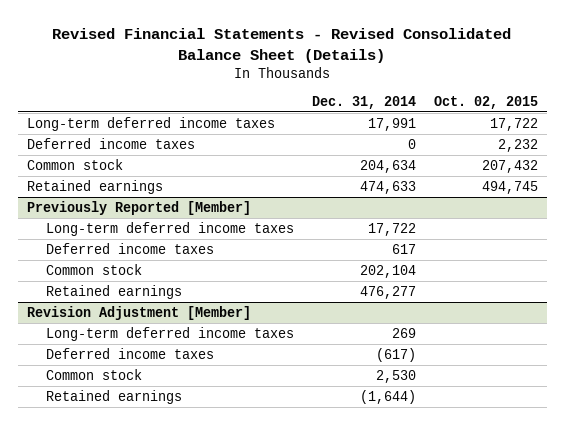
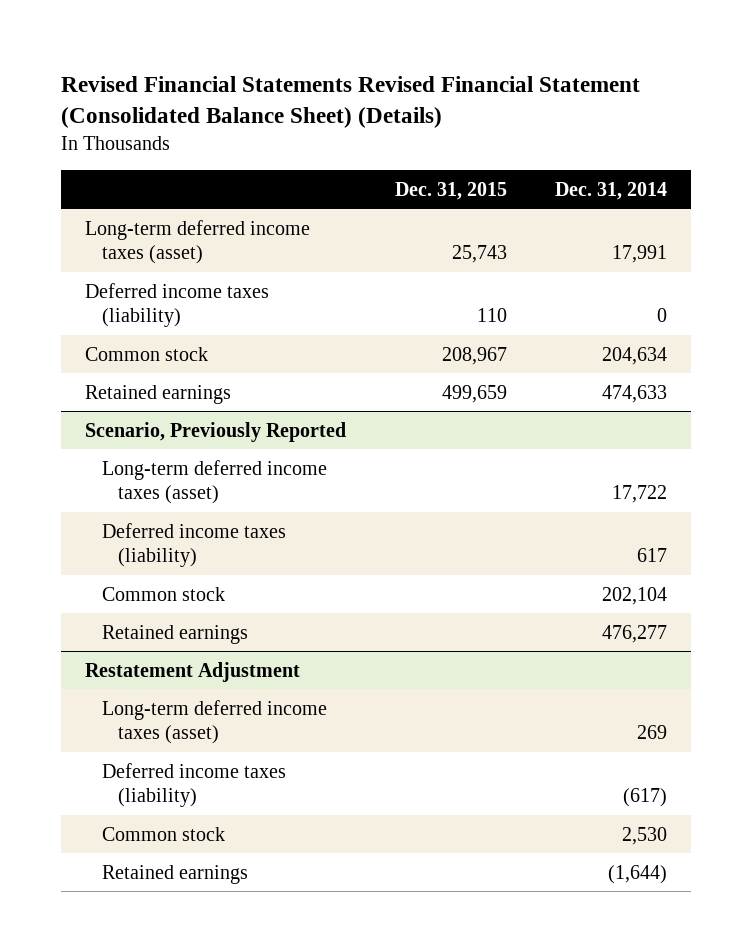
- Revised Financial Statements - Revised Consolidated Balance Sheet (Details)
+ Revised Financial Statements Revised Financial Statement (Consolidated Balance Sheet) (Details)
- | Dec. 31, 2014 | Oct. 02, 2015
+ | Dec. 31, 2015 | Dec. 31, 2014
- Long-term deferred income taxes | 17,991 | 17,722
- Deferred income taxes | 0 | 2,232
+ Long-term deferred income taxes (asset) | 25,743 | 17,991
+ Deferred income taxes (liability) | 110 | 0
- Previously Reported [Member]
- Long-term deferred income taxes | 17,722 |
- Deferred income taxes | 617 |
+ Scenario, Previously Reported
+ Long-term deferred income taxes (asset) | | 17,722
+ Deferred income taxes (liability) | | 617
- Revision Adjustment [Member]
- Long-term deferred income taxes | 269 |
- Deferred income taxes | (617) |
+ Restatement Adjustment
+ Long-term deferred income taxes (asset) | | 269
+ Deferred income taxes (liability) | | (617)

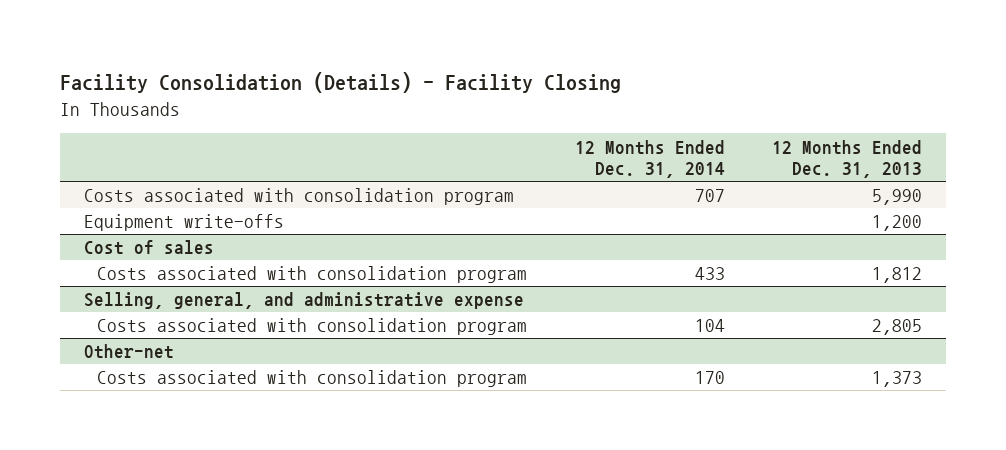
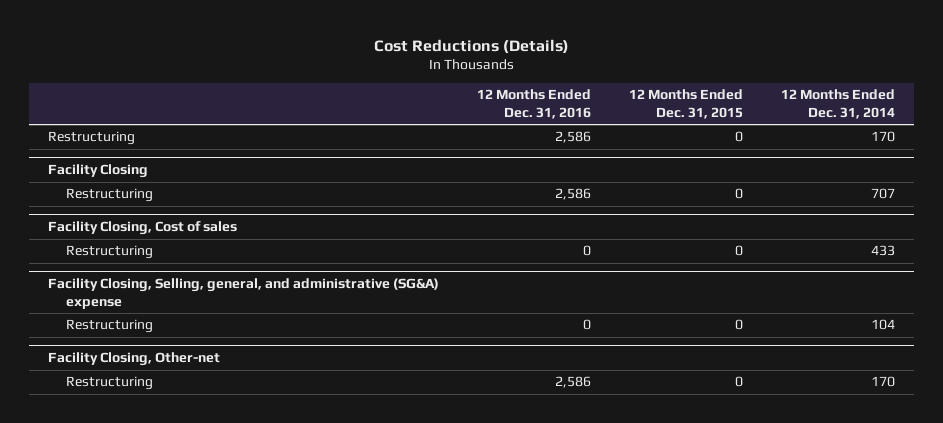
- Facility Consolidation (Details) - Facility Closing
+ Cost Reductions (Details)
- | 12 Months Ended Dec. 31, 2014 | 12 Months Ended Dec. 31, 2013
+ | 12 Months Ended Dec. 31, 2016 | 12 Months Ended Dec. 31, 2015 | 12 Months Ended Dec. 31, 2014
- Costs associated with consolidation program | 707 | 5,990
- Equipment write-offs | | 1,200
- Cost of sales
- Costs associated with consolidation program | 433 | 1,812
- Selling, general, and administrative expense
- Costs associated with consolidation program | 104 | 2,805
- Other-net
- Costs associated with consolidation program | 170 | 1,373
+ Restructuring | 2,586 | 0 | 170
+ Facility Closing
+ Restructuring | 2,586 | 0 | 707
+ Facility Closing, Cost of sales
+ Restructuring | 0 | 0 | 433
+ Facility Closing, Selling, general, and administrative (SG&A) expense
+ Restructuring | 0 | 0 | 104
+ Facility Closing, Other-net
+ Restructuring | 2,586 | 0 | 170

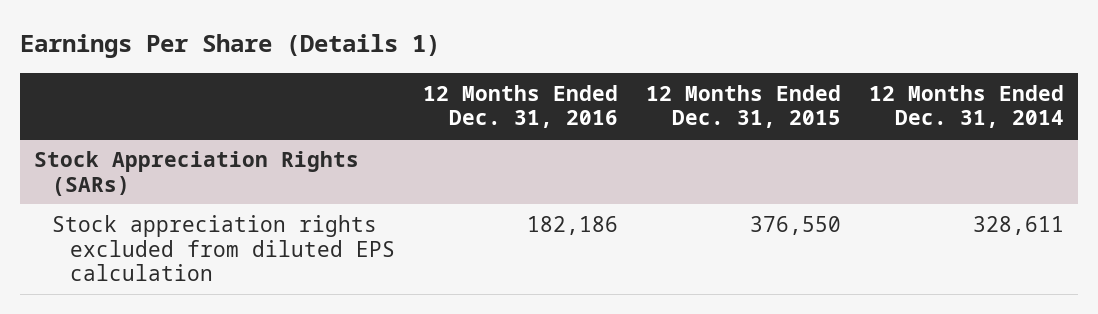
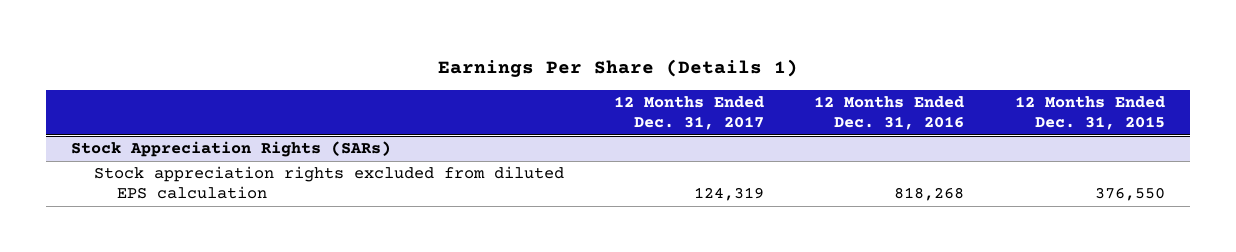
- | 12 Months Ended Dec. 31, 2016 | 12 Months Ended Dec. 31, 2015 | 12 Months Ended Dec. 31, 2014
+ | 12 Months Ended Dec. 31, 2017 | 12 Months Ended Dec. 31, 2016 | 12 Months Ended Dec. 31, 2015
@ Stock Appreciation Rights (SARs)
- Stock appreciation rights excluded from diluted EPS calculation | 182,186 | 376,550 | 328,611
+ Stock appreciation rights excluded from diluted EPS calculation | 124,319 | 818,268 | 376,550

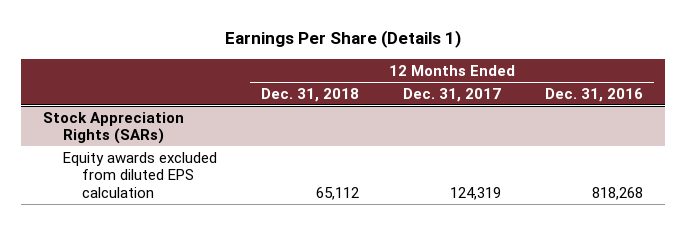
- | 12 Months Ended Dec. 31, 2017 | 12 Months Ended Dec. 31, 2016 | 12 Months Ended Dec. 31, 2015
+ | 12 Months Ended Dec. 31, 2018 | 12 Months Ended Dec. 31, 2017 | 12 Months Ended Dec. 31, 2016
@ Stock Appreciation Rights (SARs)
- Stock appreciation rights excluded from diluted EPS calculation | 124,319 | 818,268 | 376,550
+ Equity awards excluded from diluted EPS calculation | 65,112 | 124,319 | 818,268

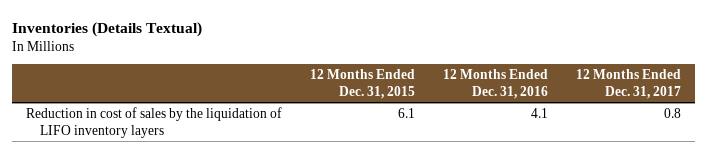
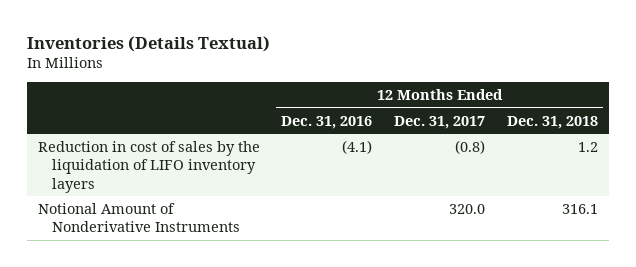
- | 12 Months Ended Dec. 31, 2015 | 12 Months Ended Dec. 31, 2016 | 12 Months Ended Dec. 31, 2017
+ | 12 Months Ended Dec. 31, 2016 | 12 Months Ended Dec. 31, 2017 | 12 Months Ended Dec. 31, 2018
- Reduction in cost of sales by the liquidation of LIFO inventory layers | 6.1 | 4.1 | 0.8
+ Reduction in cost of sales by the liquidation of LIFO inventory layers | (4.1) | (0.8) | 1.2
+ Notional Amount of Nonderivative Instruments | | 320.0 | 316.1

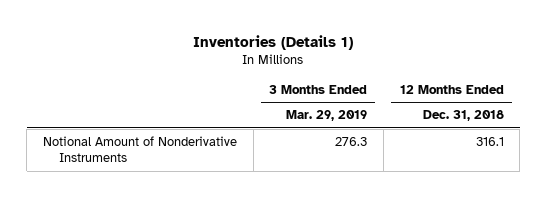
- Inventories (Details Textual)
+ Inventories (Details 1)
- | 12 Months Ended Dec. 31, 2016 | 12 Months Ended Dec. 31, 2017 | 12 Months Ended Dec. 31, 2018
+ | 3 Months Ended Mar. 29, 2019 | 12 Months Ended Dec. 31, 2018
- Reduction in cost of sales by the liquidation of LIFO inventory layers | (4.1) | (0.8) | 1.2

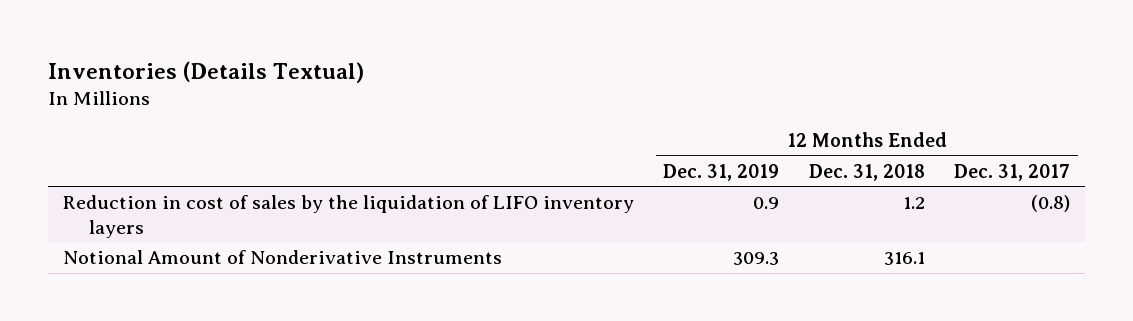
- Inventories (Details 1)
+ Inventories (Details Textual)
- | 3 Months Ended Mar. 29, 2019 | 12 Months Ended Dec. 31, 2018
+ | 12 Months Ended Dec. 31, 2019 | 12 Months Ended Dec. 31, 2018 | 12 Months Ended Dec. 31, 2017
+ Reduction in cost of sales by the liquidation of LIFO inventory layers | 0.9 | 1.2 | (0.8)

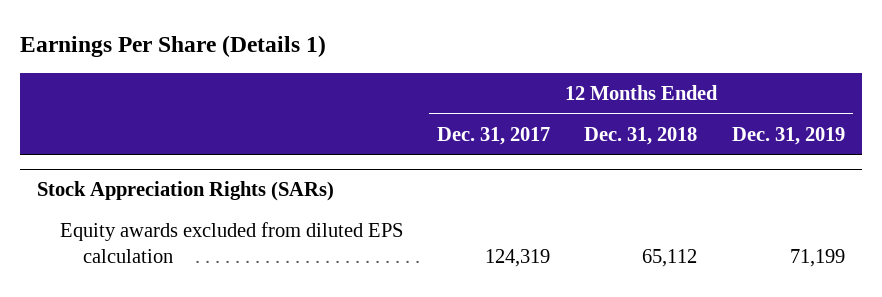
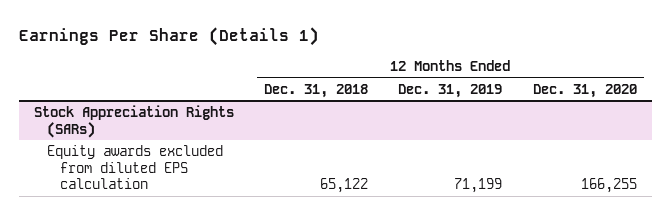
- | 12 Months Ended Dec. 31, 2017 | 12 Months Ended Dec. 31, 2018 | 12 Months Ended Dec. 31, 2019
+ | 12 Months Ended Dec. 31, 2018 | 12 Months Ended Dec. 31, 2019 | 12 Months Ended Dec. 31, 2020
@ Stock Appreciation Rights (SARs)
- Equity awards excluded from diluted EPS calculation | 124,319 | 65,112 | 71,199
+ Equity awards excluded from diluted EPS calculation | 65,122 | 71,199 | 166,255

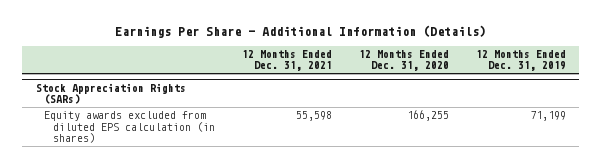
- Earnings Per Share (Details 1)
+ Earnings Per Share - Additional Information (Details)
- | 12 Months Ended Dec. 31, 2018 | 12 Months Ended Dec. 31, 2019 | 12 Months Ended Dec. 31, 2020
+ | 12 Months Ended Dec. 31, 2021 | 12 Months Ended Dec. 31, 2020 | 12 Months Ended Dec. 31, 2019
@ Stock Appreciation Rights (SARs)
- Equity awards excluded from diluted EPS calculation | 65,122 | 71,199 | 166,255
+ Equity awards excluded from diluted EPS calculation (in shares) | 55,598 | 166,255 | 71,199

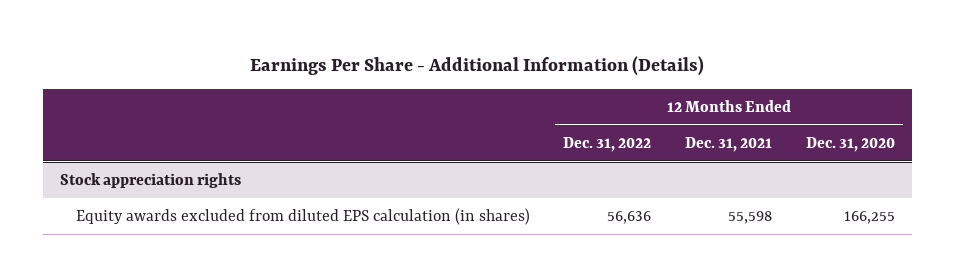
- | 12 Months Ended Dec. 31, 2021 | 12 Months Ended Dec. 31, 2020 | 12 Months Ended Dec. 31, 2019
+ | 12 Months Ended Dec. 31, 2022 | 12 Months Ended Dec. 31, 2021 | 12 Months Ended Dec. 31, 2020
- Stock Appreciation Rights (SARs)
+ Stock appreciation rights

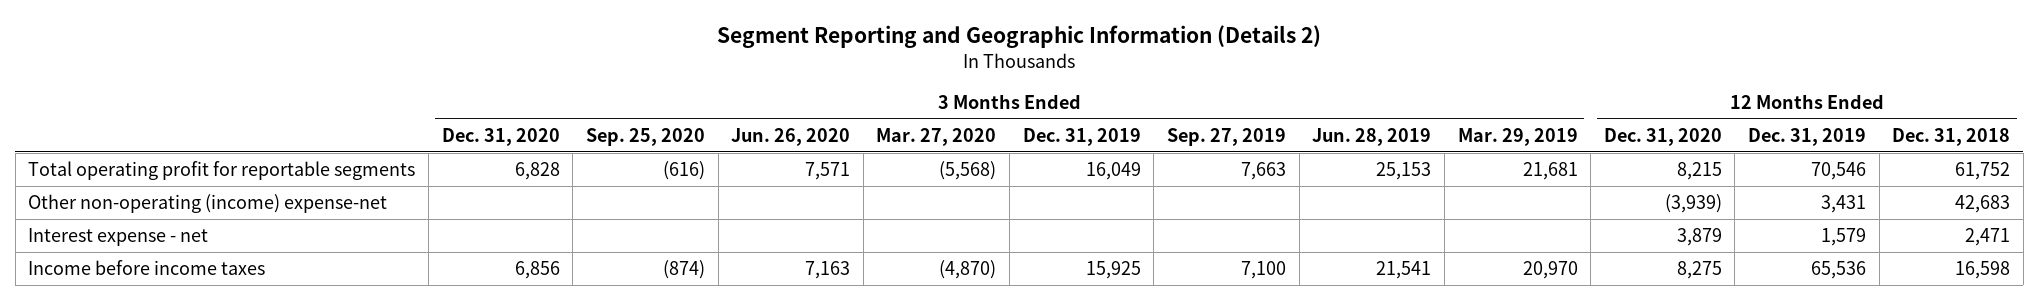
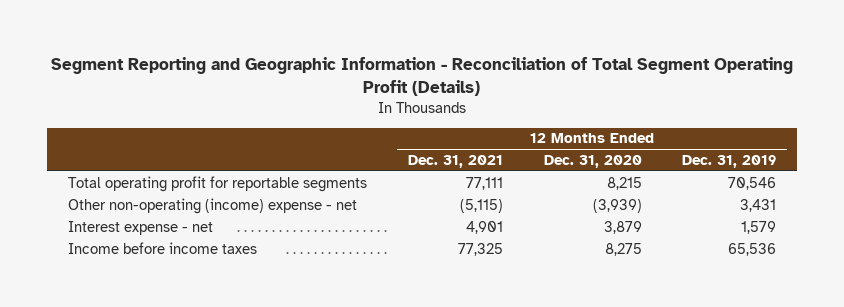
- Segment Reporting and Geographic Information (Details 2)
+ Segment Reporting and Geographic Information - Reconciliation of Total Segment Operating Profit (Details)
- | 3 Months Ended Dec. 31, 2020 | 3 Months Ended Sep. 25, 2020 | 3 Months Ended Jun. 26, 2020 | 3 Months Ended Mar. 27, 2020 | 3 Months Ended Dec. 31, 2019 | 3 Months Ended Sep. 27, 2019 | 3 Months Ended Jun. 28, 2019 | 3 Months Ended Mar. 29, 2019 | 12 Months Ended Dec. 31, 2020 | 12 Months Ended Dec. 31, 2019 | 12 Months Ended Dec. 31, 2018
+ | 12 Months Ended Dec. 31, 2021 | 12 Months Ended Dec. 31, 2020 | 12 Months Ended Dec. 31, 2019
- Other non-operating (income) expense-net | | | | | | | | | (3,939) | 3,431 | 42,683
+ Other non-operating (income) expense - net | (5,115) | (3,939) | 3,431

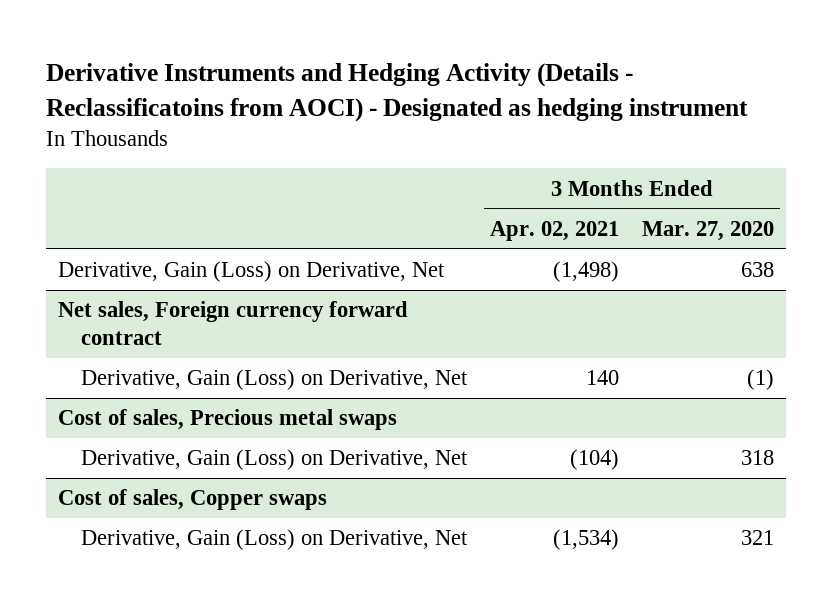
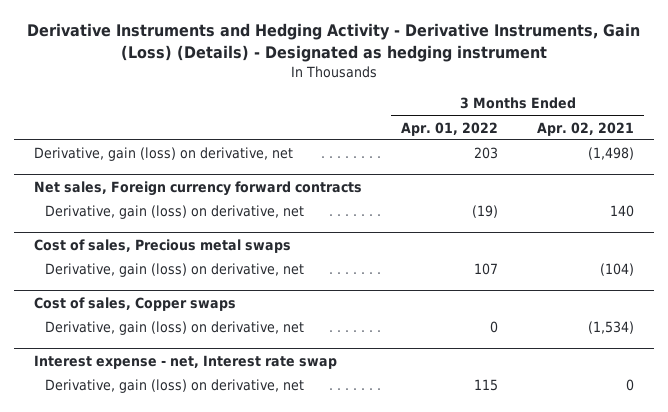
- Derivative Instruments and Hedging Activity (Details - Reclassificatoins from AOCI) - Designated as hedging instrument
+ Derivative Instruments and Hedging Activity - Derivative Instruments, Gain (Loss) (Details) - Designated as hedging instrument
- | 3 Months Ended Apr. 02, 2021 | 3 Months Ended Mar. 27, 2020
+ | 3 Months Ended Apr. 01, 2022 | 3 Months Ended Apr. 02, 2021
- Derivative, Gain (Loss) on Derivative, Net | (1,498) | 638
- Net sales, Foreign currency forward contract
- Derivative, Gain (Loss) on Derivative, Net | 140 | (1)
+ Derivative, gain (loss) on derivative, net | 203 | (1,498)
+ Net sales, Foreign currency forward contracts
+ Derivative, gain (loss) on derivative, net | (19) | 140
@ Cost of sales, Precious metal swaps
- Derivative, Gain (Loss) on Derivative, Net | (104) | 318
+ Derivative, gain (loss) on derivative, net | 107 | (104)
@ Cost of sales, Copper swaps
- Derivative, Gain (Loss) on Derivative, Net | (1,534) | 321
+ Derivative, gain (loss) on derivative, net | 0 | (1,534)
+ Interest expense - net, Interest rate swap
+ Derivative, gain (loss) on derivative, net | 115 | 0

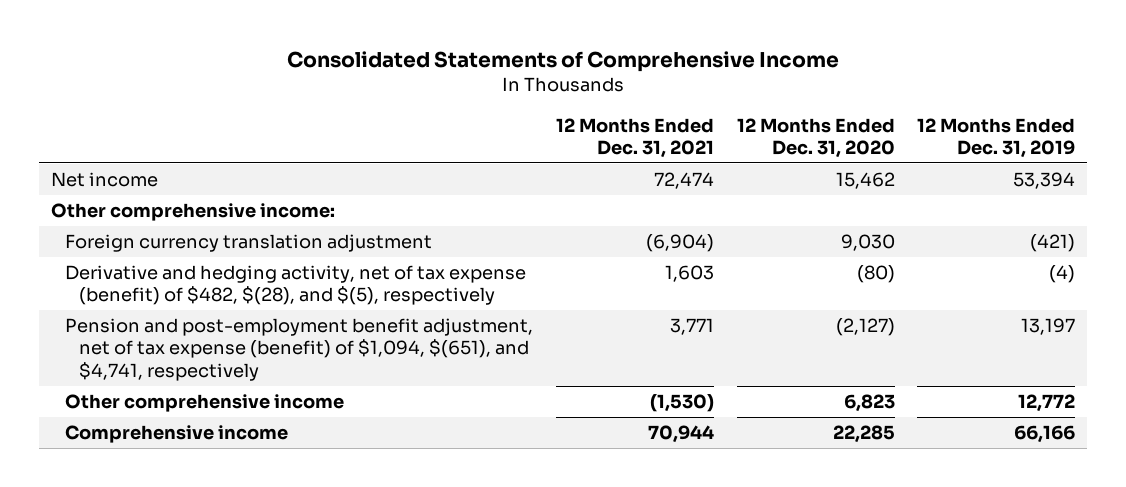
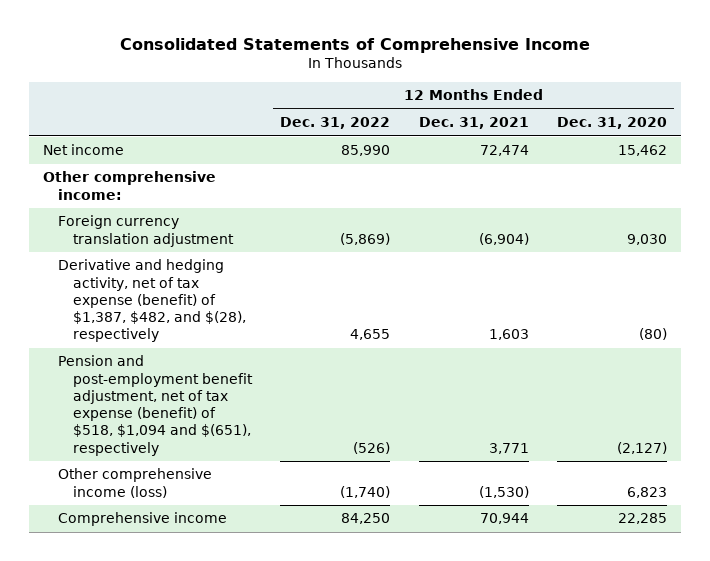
- | 12 Months Ended Dec. 31, 2021 | 12 Months Ended Dec. 31, 2020 | 12 Months Ended Dec. 31, 2019
+ | 12 Months Ended Dec. 31, 2022 | 12 Months Ended Dec. 31, 2021 | 12 Months Ended Dec. 31, 2020
- Derivative and hedging activity, net of tax expense (benefit) of $482, $(28), and $(5), respectively | 1,603 | (80) | (4)
- Pension and post-employment benefit adjustment, net of tax expense (benefit) of $1,094, $(651), and $4,741, respectively | 3,771 | (2,127) | 13,197
- Other comprehensive income | (1,530) | 6,823 | 12,772
+ Derivative and hedging activity, net of tax expense (benefit) of $1,387, $482, and $(28), respectively | 4,655 | 1,603 | (80)
+ Pension and post-employment benefit adjustment, net of tax expense (benefit) of $518, $1,094 and $(651), respectively | (526) | 3,771 | (2,127)
+ Other comprehensive income (loss) | (1,740) | (1,530) | 6,823

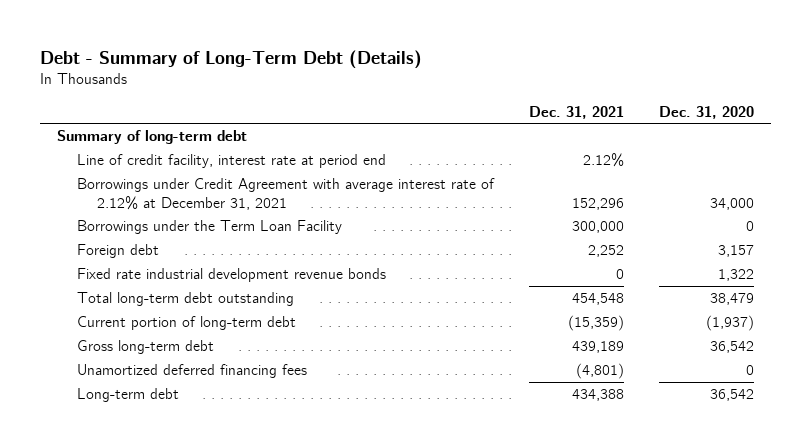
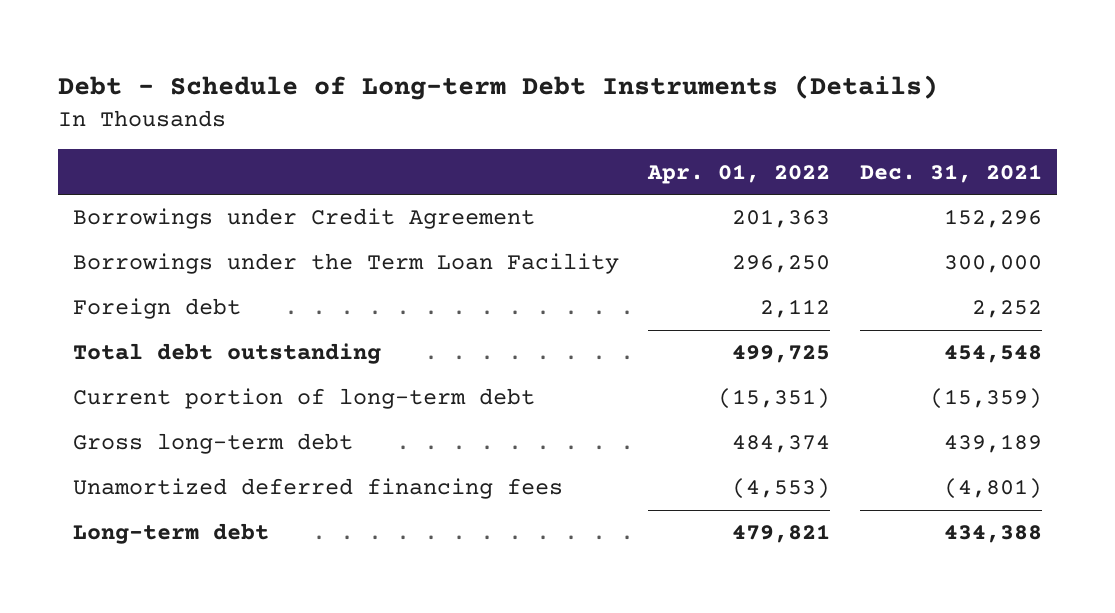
- Debt - Summary of Long-Term Debt (Details)
+ Debt - Schedule of Long-term Debt Instruments (Details)
- | Dec. 31, 2021 | Dec. 31, 2020
+ | Apr. 01, 2022 | Dec. 31, 2021
- Summary of long-term debt
- Line of credit facility, interest rate at period end | 2.12% |
- Borrowings under Credit Agreement with average interest rate of 2.12% at December 31, 2021 | 152,296 | 34,000
+ Borrowings under Credit Agreement | 201,363 | 152,296
- Fixed rate industrial development revenue bonds | 0 | 1,322
- Total long-term debt outstanding | 454,548 | 38,479
+ Total debt outstanding | 499,725 | 454,548

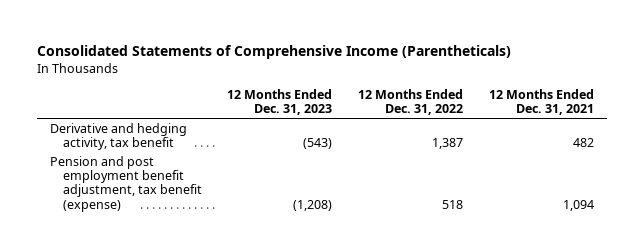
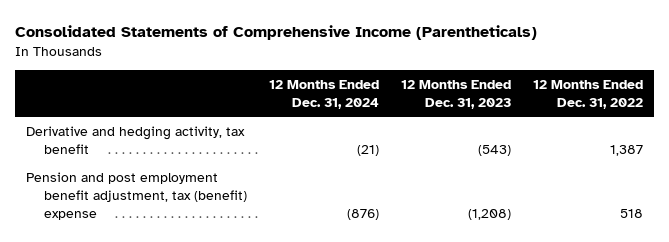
- | 12 Months Ended Dec. 31, 2023 | 12 Months Ended Dec. 31, 2022 | 12 Months Ended Dec. 31, 2021
+ | 12 Months Ended Dec. 31, 2024 | 12 Months Ended Dec. 31, 2023 | 12 Months Ended Dec. 31, 2022
- Pension and post employment benefit adjustment, tax benefit (expense) | (1,208) | 518 | 1,094
+ Pension and post employment benefit adjustment, tax (benefit) expense | (876) | (1,208) | 518

